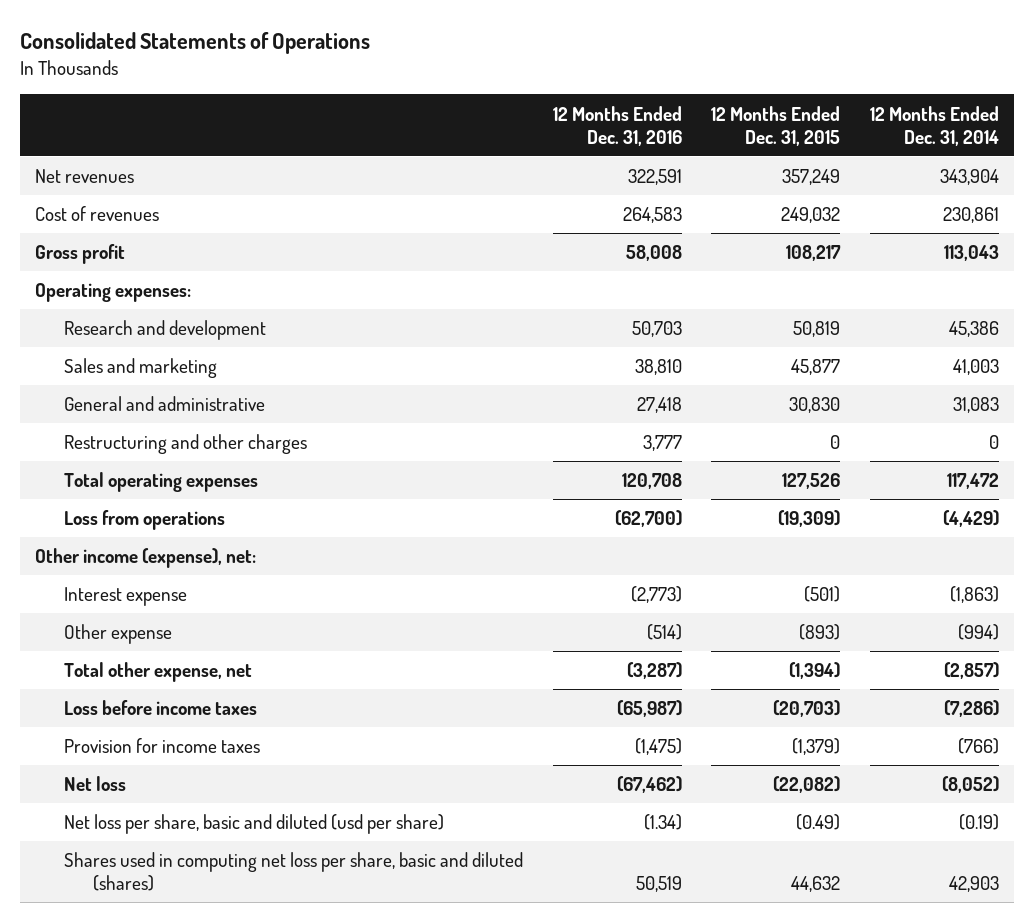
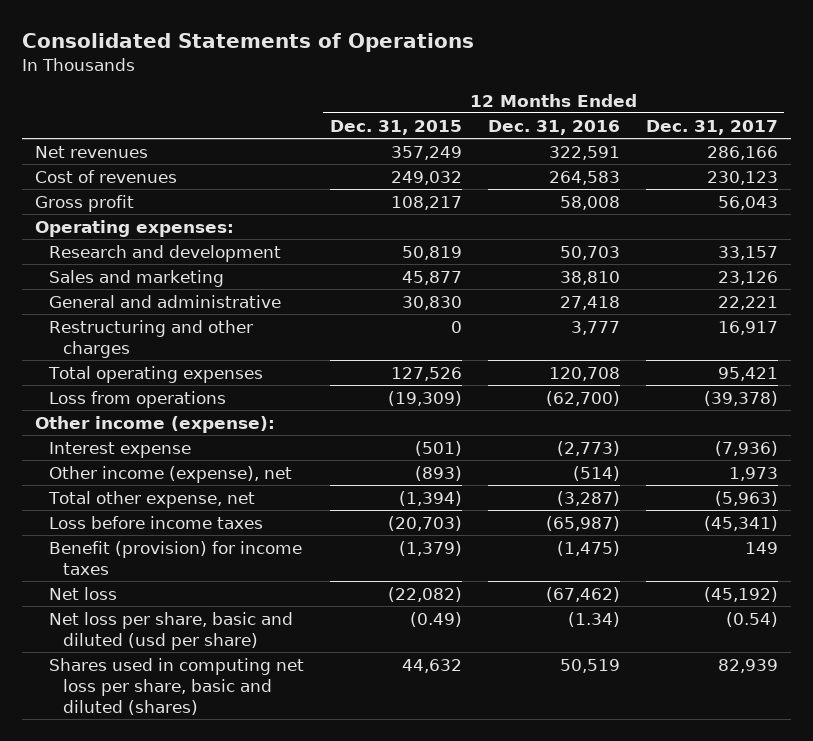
- | 12 Months Ended Dec. 31, 2016 | 12 Months Ended Dec. 31, 2015 | 12 Months Ended Dec. 31, 2014
+ | 12 Months Ended Dec. 31, 2015 | 12 Months Ended Dec. 31, 2016 | 12 Months Ended Dec. 31, 2017
- Other income (expense), net:
+ Other income (expense):
- Other expense | (514) | (893) | (994)
+ Other income (expense), net | (893) | (514) | 1,973
- Provision for income taxes | (1,475) | (1,379) | (766)
+ Benefit (provision) for income taxes | (1,379) | (1,475) | 149

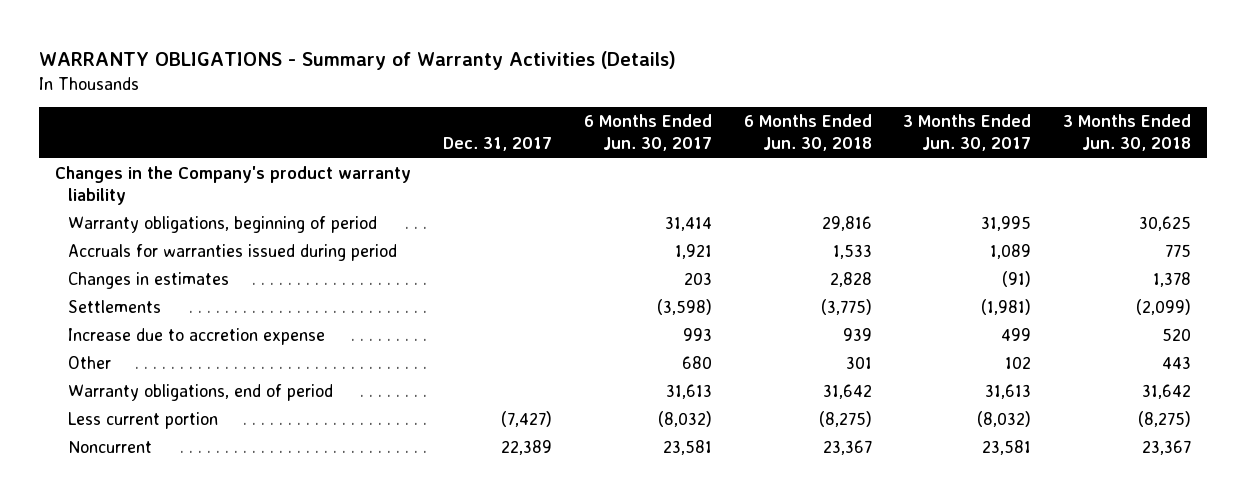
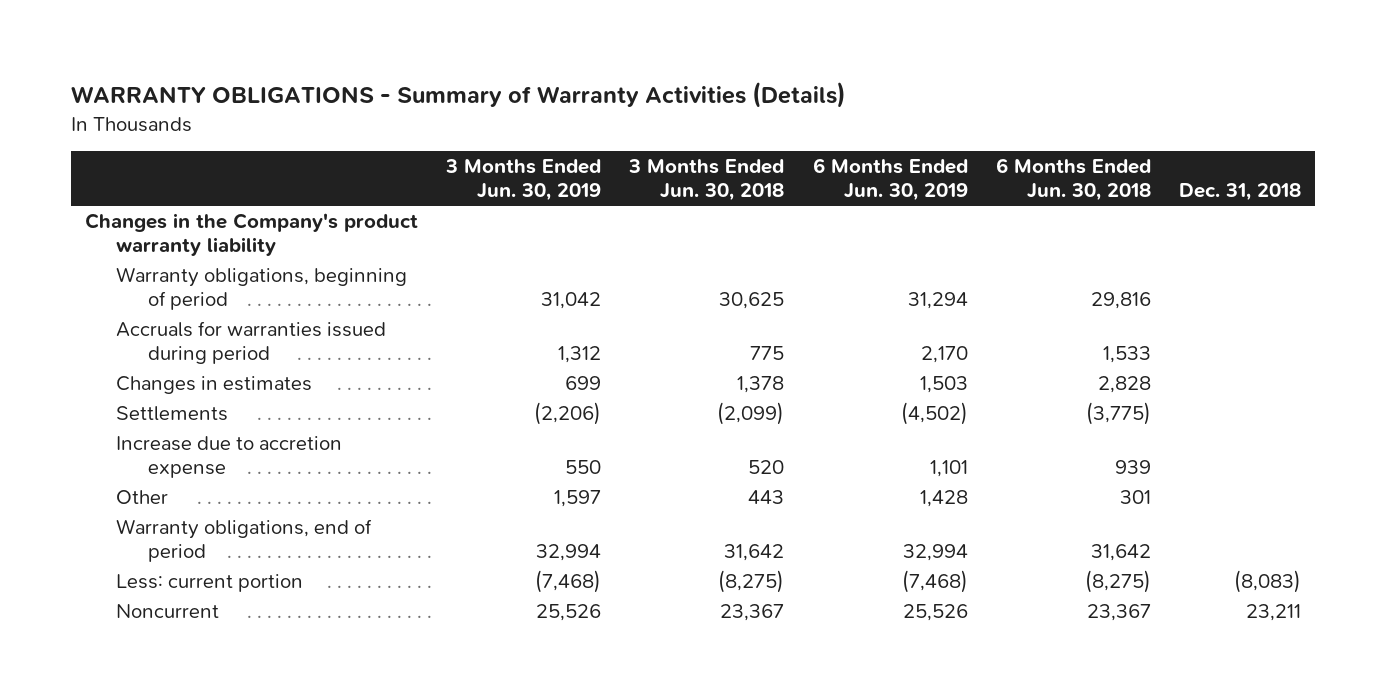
- | Dec. 31, 2017 | 6 Months Ended Jun. 30, 2017 | 6 Months Ended Jun. 30, 2018 | 3 Months Ended Jun. 30, 2017 | 3 Months Ended Jun. 30, 2018
+ | 3 Months Ended Jun. 30, 2019 | 3 Months Ended Jun. 30, 2018 | 6 Months Ended Jun. 30, 2019 | 6 Months Ended Jun. 30, 2018 | Dec. 31, 2018
- Less current portion | (7,427) | (8,032) | (8,275) | (8,032) | (8,275)
+ Less: current portion | (7,468) | (8,275) | (7,468) | (8,275) | (8,083)

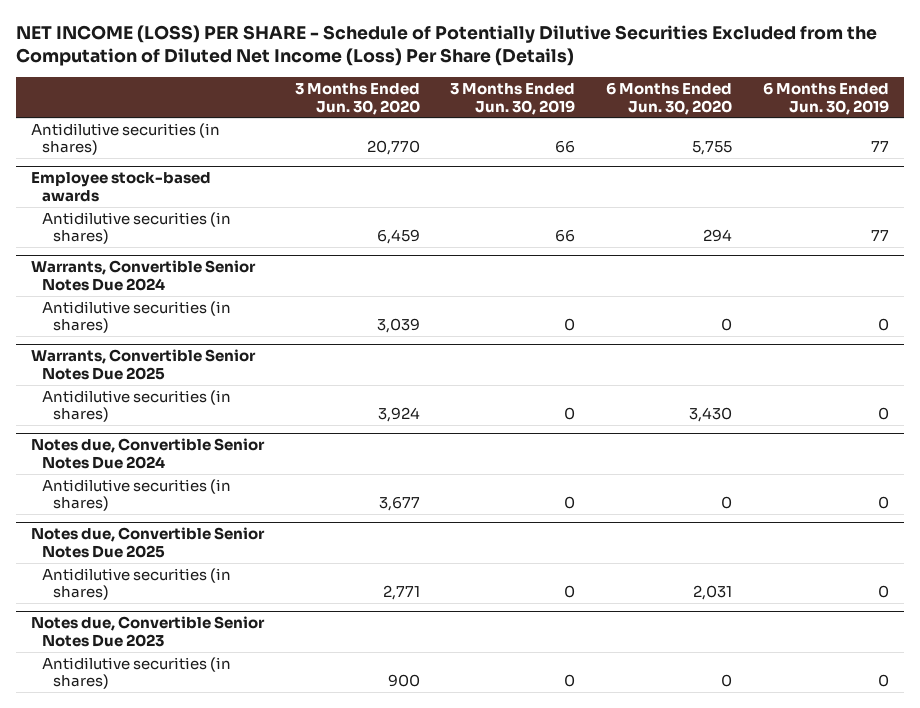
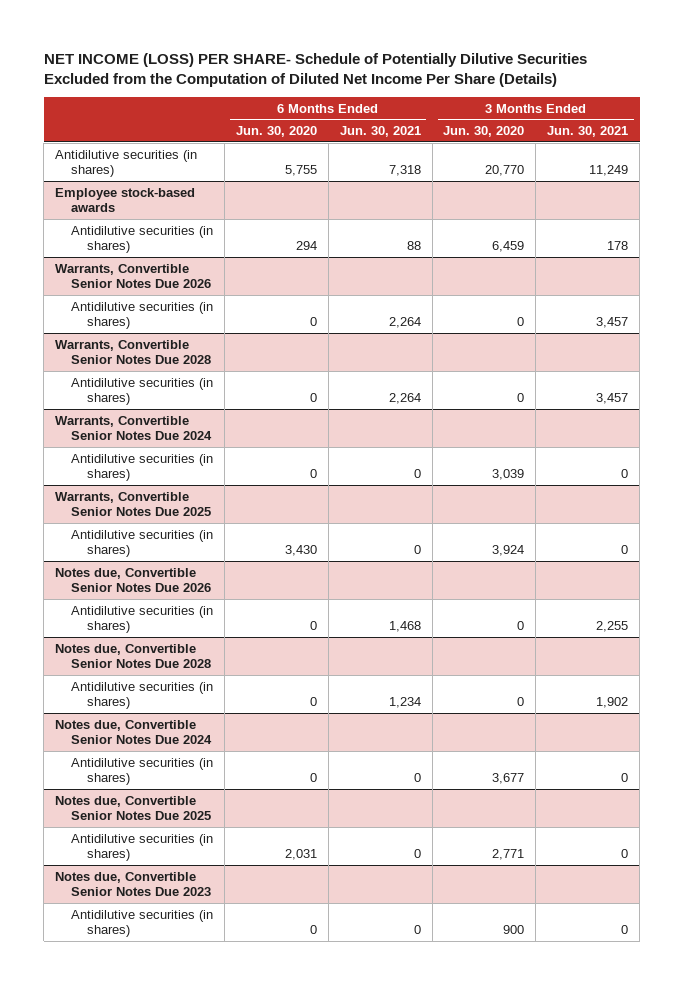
- NET INCOME (LOSS) PER SHARE - Schedule of Potentially Dilutive Securities Excluded from the Computation of Diluted Net Income (Loss) Per Share (Details)
+ NET INCOME (LOSS) PER SHARE- Schedule of Potentially Dilutive Securities Excluded from the Computation of Diluted Net Income Per Share (Details)
- | 3 Months Ended Jun. 30, 2020 | 3 Months Ended Jun. 30, 2019 | 6 Months Ended Jun. 30, 2020 | 6 Months Ended Jun. 30, 2019
+ | 6 Months Ended Jun. 30, 2020 | 6 Months Ended Jun. 30, 2021 | 3 Months Ended Jun. 30, 2020 | 3 Months Ended Jun. 30, 2021
+ Warrants, Convertible Senior Notes Due 2026
+ Antidilutive securities (in shares) | 0 | 2,264 | 0 | 3,457
+ Warrants, Convertible Senior Notes Due 2028
+ Antidilutive securities (in shares) | 0 | 2,264 | 0 | 3,457
+ Notes due, Convertible Senior Notes Due 2026
+ Antidilutive securities (in shares) | 0 | 1,468 | 0 | 2,255
+ Notes due, Convertible Senior Notes Due 2028
+ Antidilutive securities (in shares) | 0 | 1,234 | 0 | 1,902

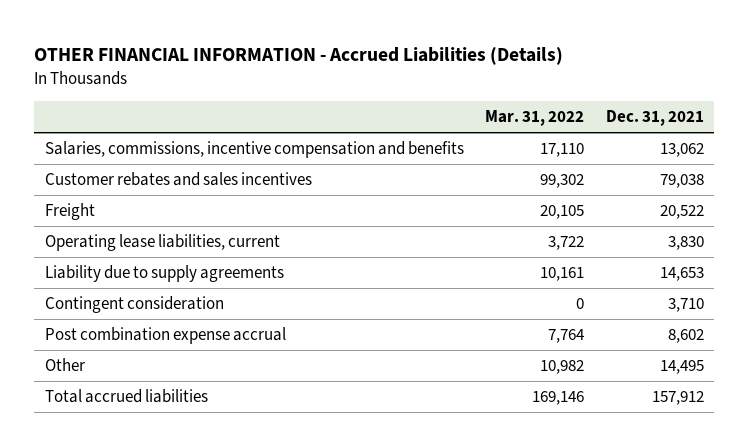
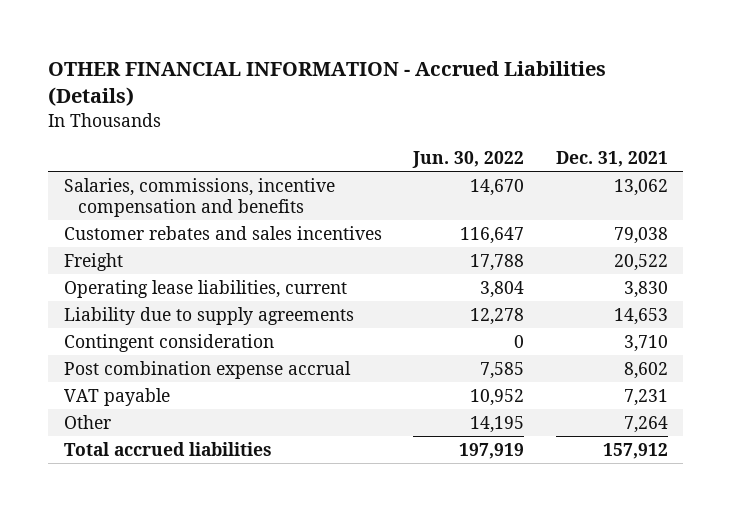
- | Mar. 31, 2022 | Dec. 31, 2021
+ | Jun. 30, 2022 | Dec. 31, 2021
- Other | 10,982 | 14,495
+ VAT payable | 10,952 | 7,231
+ Other | 14,195 | 7,264

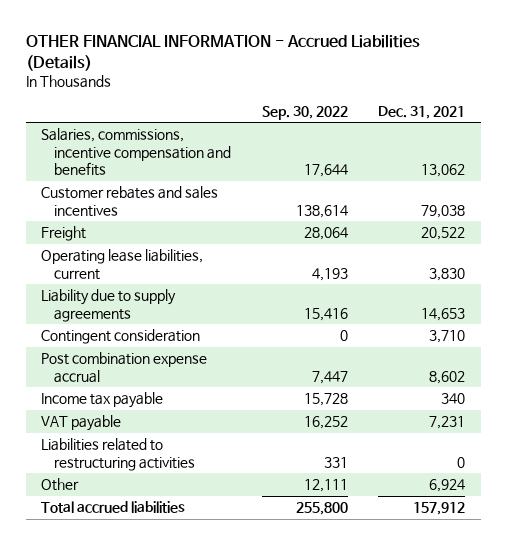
- | Jun. 30, 2022 | Dec. 31, 2021
+ | Sep. 30, 2022 | Dec. 31, 2021
+ Income tax payable | 15,728 | 340
- Other | 14,195 | 7,264
+ Liabilities related to restructuring activities | 331 | 0
+ Other | 12,111 | 6,924

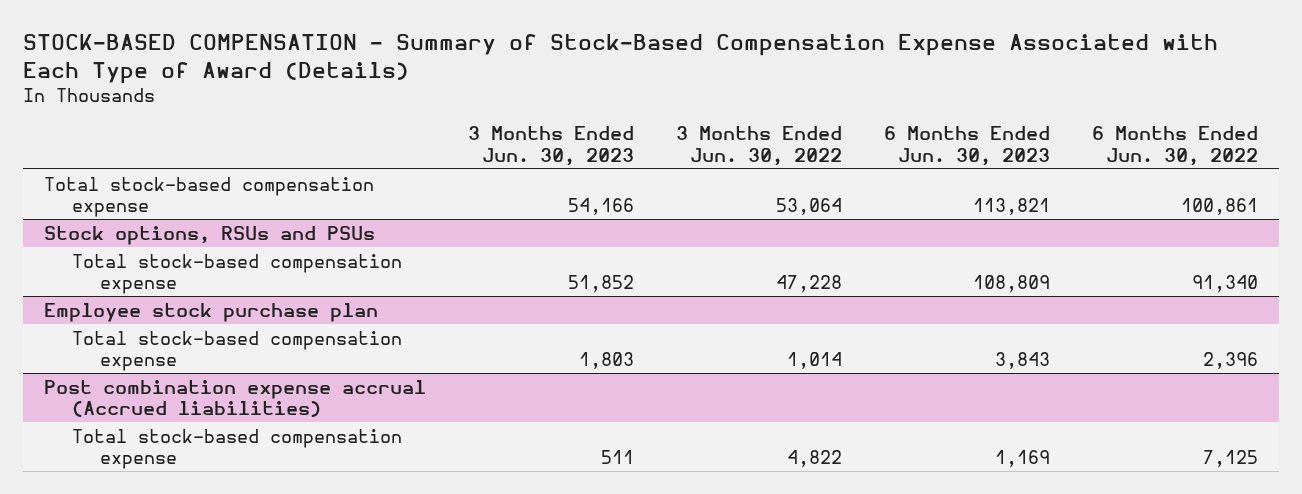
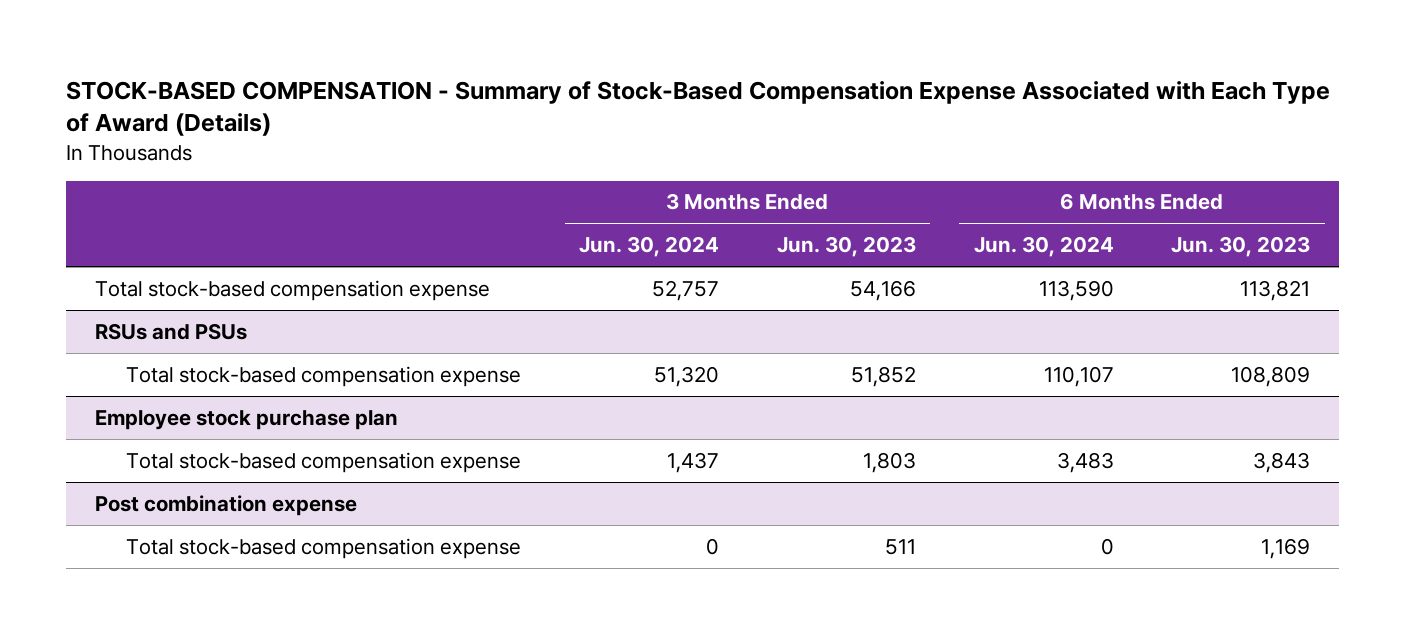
- | 3 Months Ended Jun. 30, 2023 | 3 Months Ended Jun. 30, 2022 | 6 Months Ended Jun. 30, 2023 | 6 Months Ended Jun. 30, 2022
+ | 3 Months Ended Jun. 30, 2024 | 3 Months Ended Jun. 30, 2023 | 6 Months Ended Jun. 30, 2024 | 6 Months Ended Jun. 30, 2023
- Stock options, RSUs and PSUs
+ RSUs and PSUs
- Post combination expense accrual (Accrued liabilities)
+ Post combination expense

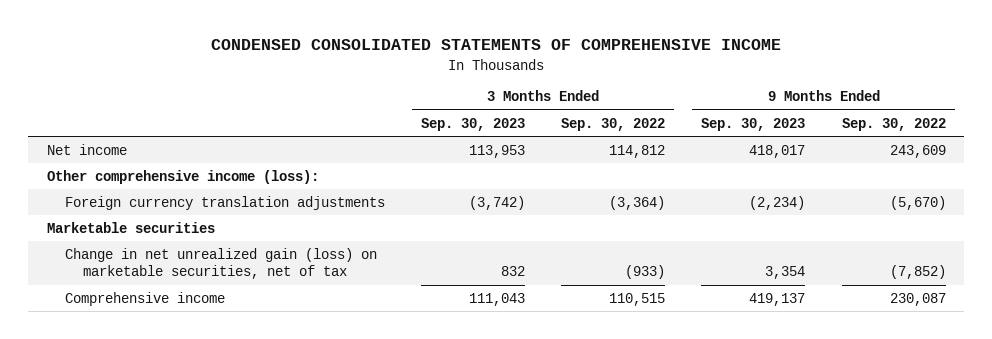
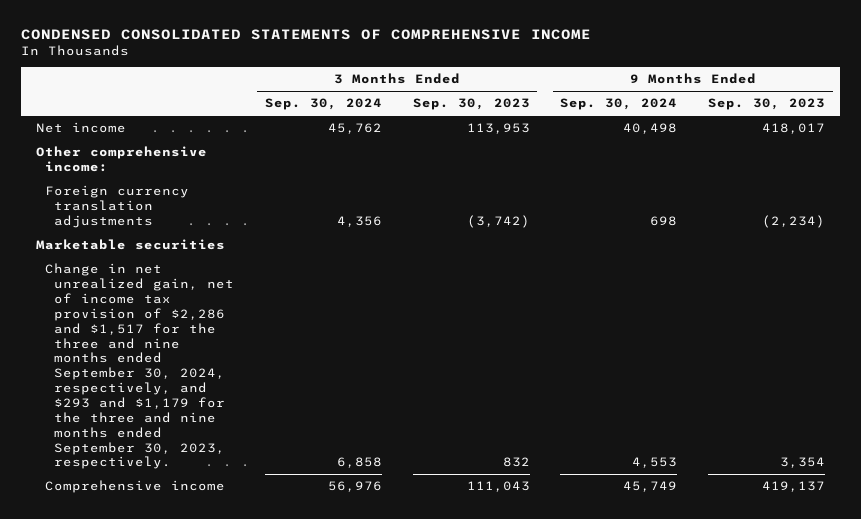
- | 3 Months Ended Sep. 30, 2023 | 3 Months Ended Sep. 30, 2022 | 9 Months Ended Sep. 30, 2023 | 9 Months Ended Sep. 30, 2022
+ | 3 Months Ended Sep. 30, 2024 | 3 Months Ended Sep. 30, 2023 | 9 Months Ended Sep. 30, 2024 | 9 Months Ended Sep. 30, 2023
- Other comprehensive income (loss):
+ Other comprehensive income:
- Change in net unrealized gain (loss) on marketable securities, net of tax | 832 | (933) | 3,354 | (7,852)
+ Change in net unrealized gain, net of income tax provision of $2,286 and $1,517 for the three and nine months ended September 30, 2024, respectively, and $293 and $1,179 for the three and nine months ended September 30, 2023, respectively. | 6,858 | 832 | 4,553 | 3,354

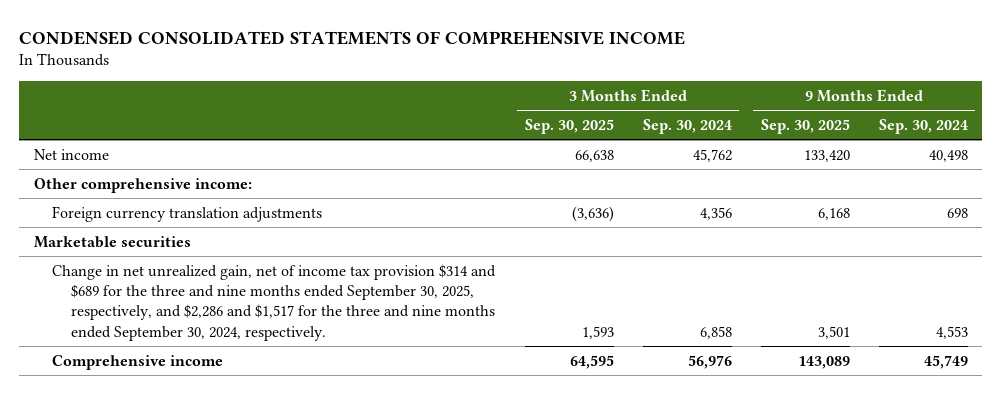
- | 3 Months Ended Sep. 30, 2024 | 3 Months Ended Sep. 30, 2023 | 9 Months Ended Sep. 30, 2024 | 9 Months Ended Sep. 30, 2023
+ | 3 Months Ended Sep. 30, 2025 | 3 Months Ended Sep. 30, 2024 | 9 Months Ended Sep. 30, 2025 | 9 Months Ended Sep. 30, 2024
- Change in net unrealized gain, net of income tax provision of $2,286 and $1,517 for the three and nine months ended September 30, 2024, respectively, and $293 and $1,179 for the three and nine months ended September 30, 2023, respectively. | 6,858 | 832 | 4,553 | 3,354
+ Change in net unrealized gain, net of income tax provision $314 and $689 for the three and nine months ended September 30, 2025, respectively, and $2,286 and $1,517 for the three and nine months ended September 30, 2024, respectively. | 1,593 | 6,858 | 3,501 | 4,553

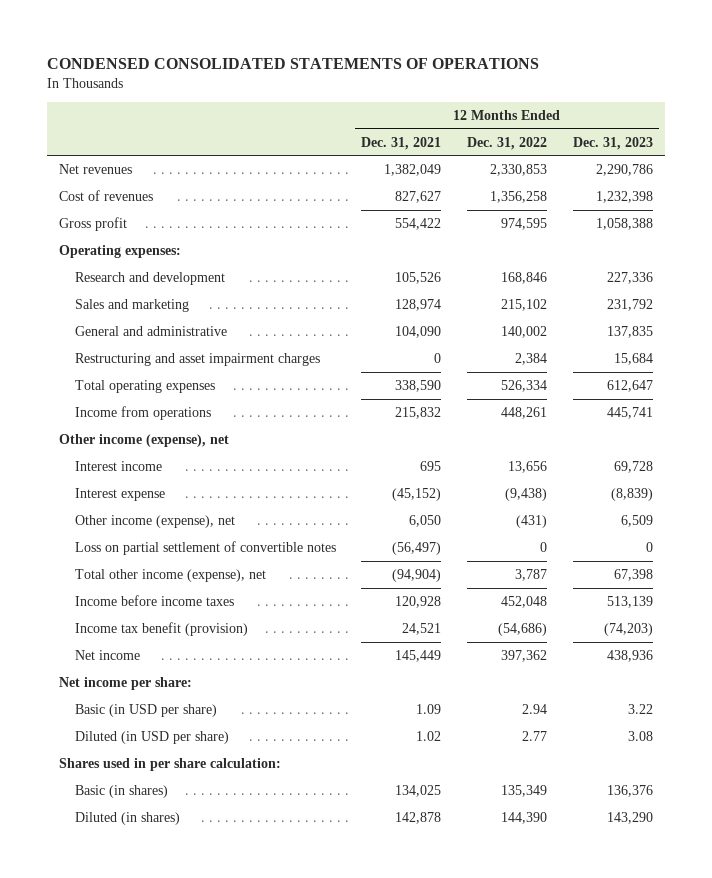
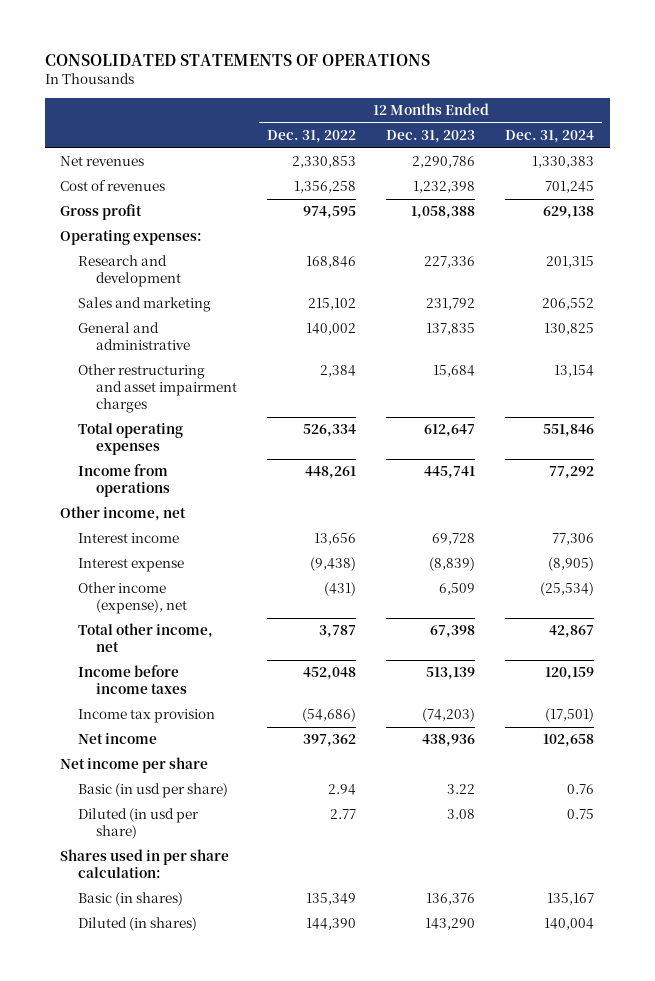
- CONDENSED CONSOLIDATED STATEMENTS OF OPERATIONS
+ CONSOLIDATED STATEMENTS OF OPERATIONS
- | 12 Months Ended Dec. 31, 2021 | 12 Months Ended Dec. 31, 2022 | 12 Months Ended Dec. 31, 2023
+ | 12 Months Ended Dec. 31, 2022 | 12 Months Ended Dec. 31, 2023 | 12 Months Ended Dec. 31, 2024
- Restructuring and asset impairment charges | 0 | 2,384 | 15,684
+ Other restructuring and asset impairment charges | 2,384 | 15,684 | 13,154
- Other income (expense), net
+ Other income, net
- Loss on partial settlement of convertible notes | (56,497) | 0 | 0
- Total other income (expense), net | (94,904) | 3,787 | 67,398
+ Total other income, net | 3,787 | 67,398 | 42,867
- Income tax benefit (provision) | 24,521 | (54,686) | (74,203)
+ Income tax provision | (54,686) | (74,203) | (17,501)
- Net income per share:
- Basic (in USD per share) | 1.09 | 2.94 | 3.22
- Diluted (in USD per share) | 1.02 | 2.77 | 3.08
+ Net income per share
+ Basic (in usd per share) | 2.94 | 3.22 | 0.76
+ Diluted (in usd per share) | 2.77 | 3.08 | 0.75

